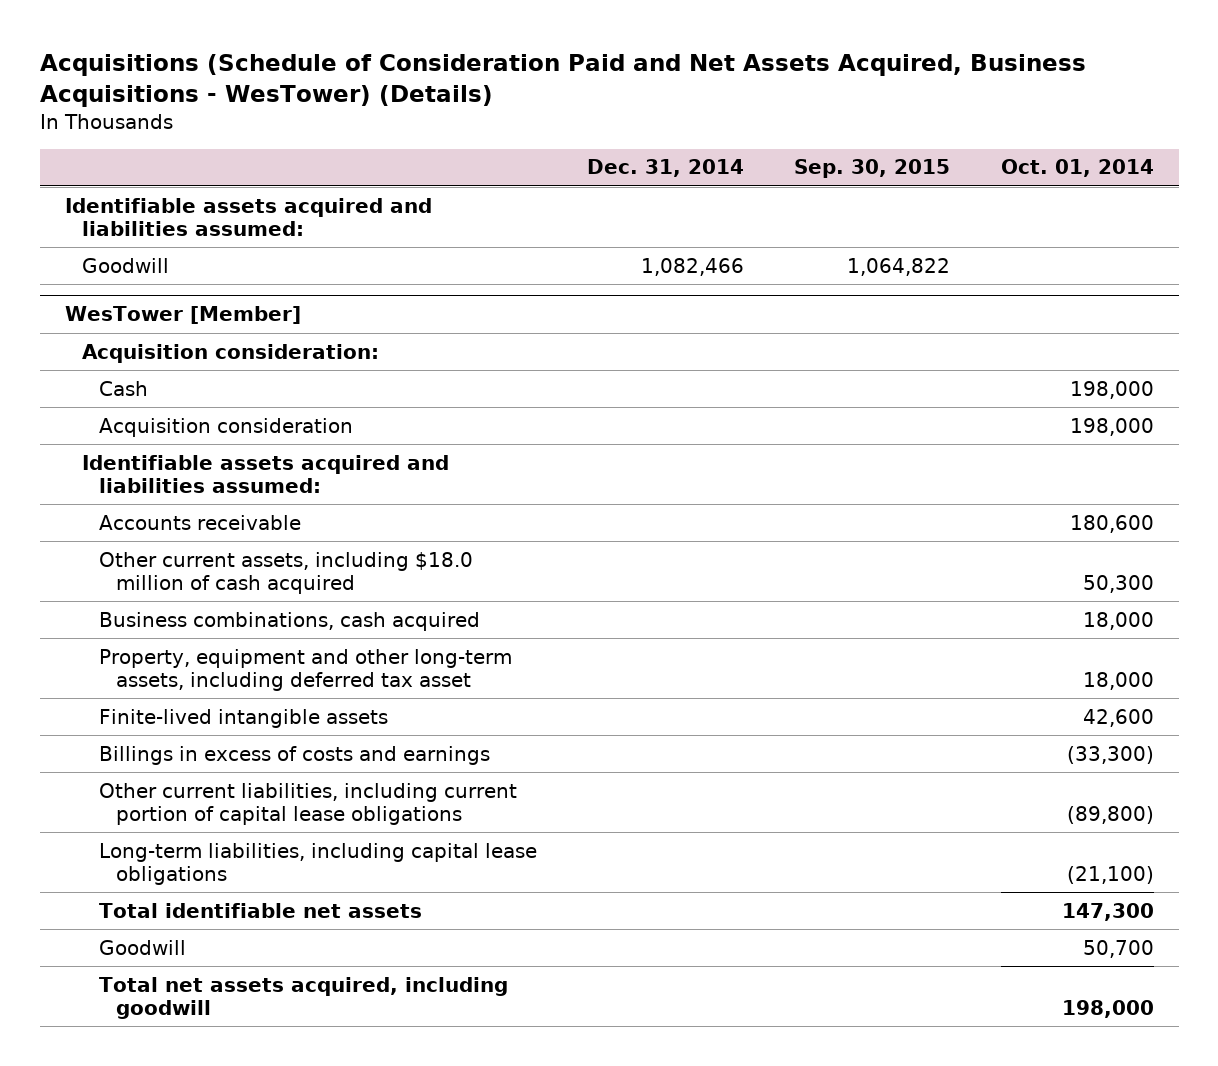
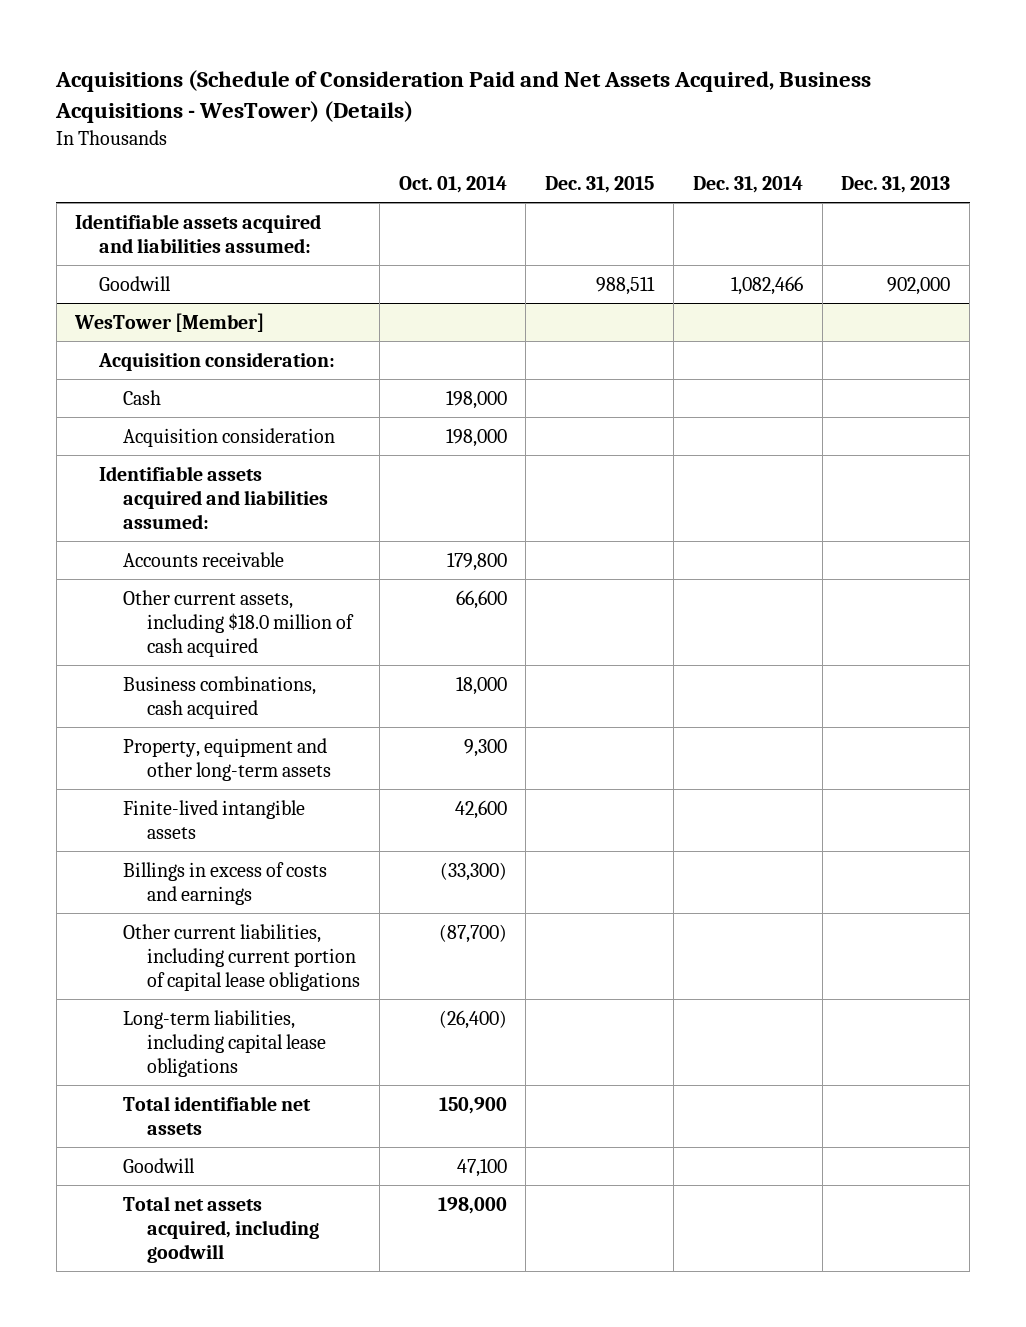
- | Dec. 31, 2014 | Sep. 30, 2015 | Oct. 01, 2014
+ | Oct. 01, 2014 | Dec. 31, 2015 | Dec. 31, 2014 | Dec. 31, 2013
@ WesTower [Member]
- Accounts receivable | | | 180,600
- Other current assets, including $18.0 million of cash acquired | | | 50,300
+ Accounts receivable | 179,800 | | |
+ Other current assets, including $18.0 million of cash acquired | 66,600 | | |
- Property, equipment and other long-term assets, including deferred tax asset | | | 18,000
+ Property, equipment and other long-term assets | 9,300 | | |
- Other current liabilities, including current portion of capital lease obligations | | | (89,800)
- Long-term liabilities, including capital lease obligations | | | (21,100)
- Total identifiable net assets | | | 147,300
- Goodwill | | | 50,700
+ Other current liabilities, including current portion of capital lease obligations | (87,700) | | |
+ Long-term liabilities, including capital lease obligations | (26,400) | | |
+ Total identifiable net assets | 150,900 | | |
+ Goodwill | 47,100 | | |

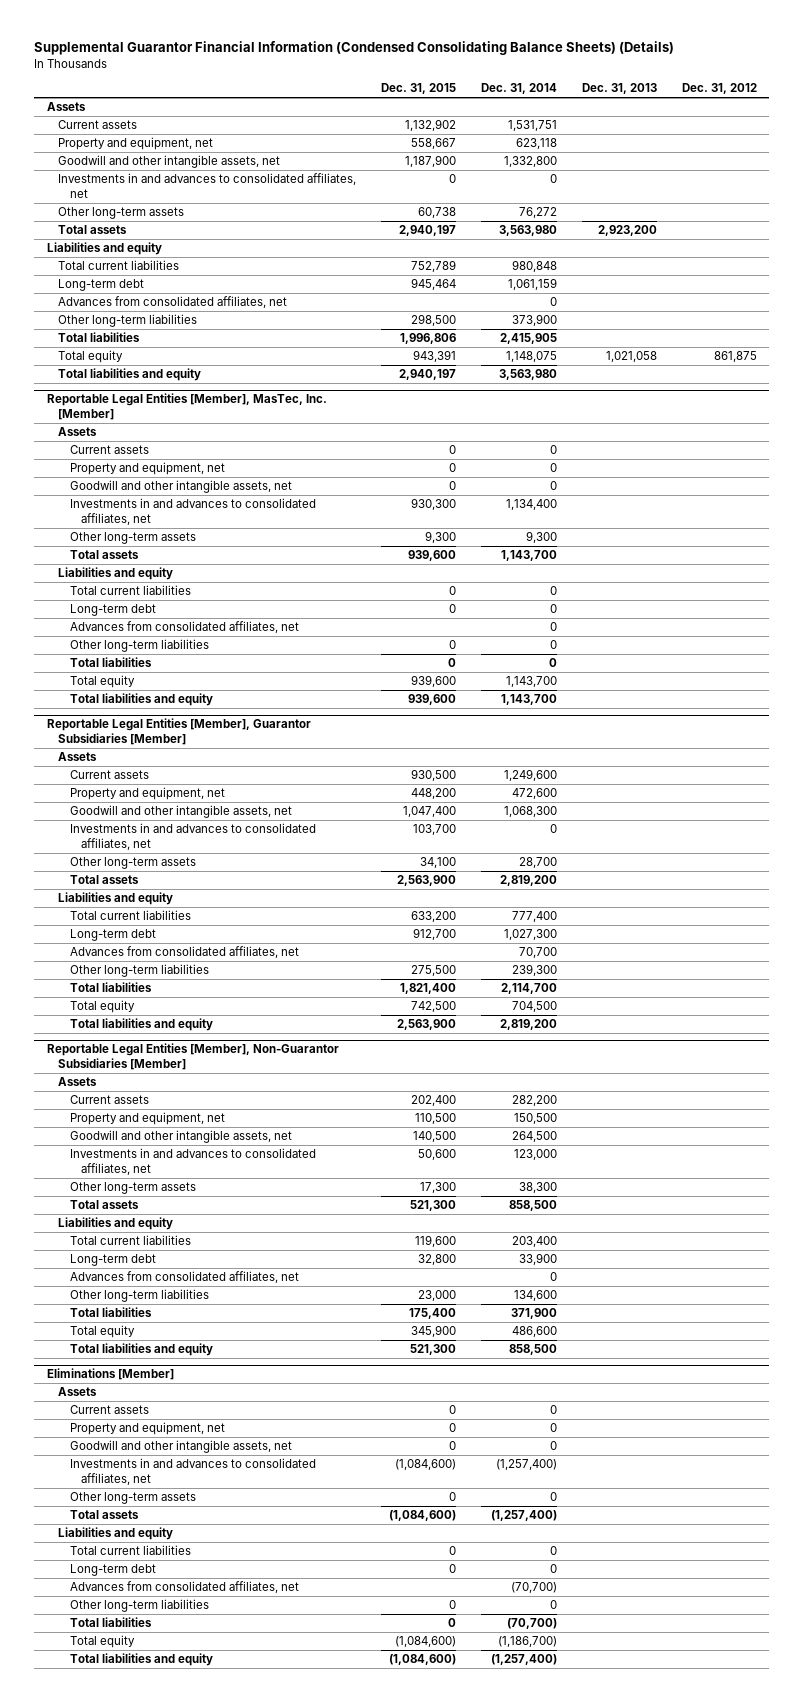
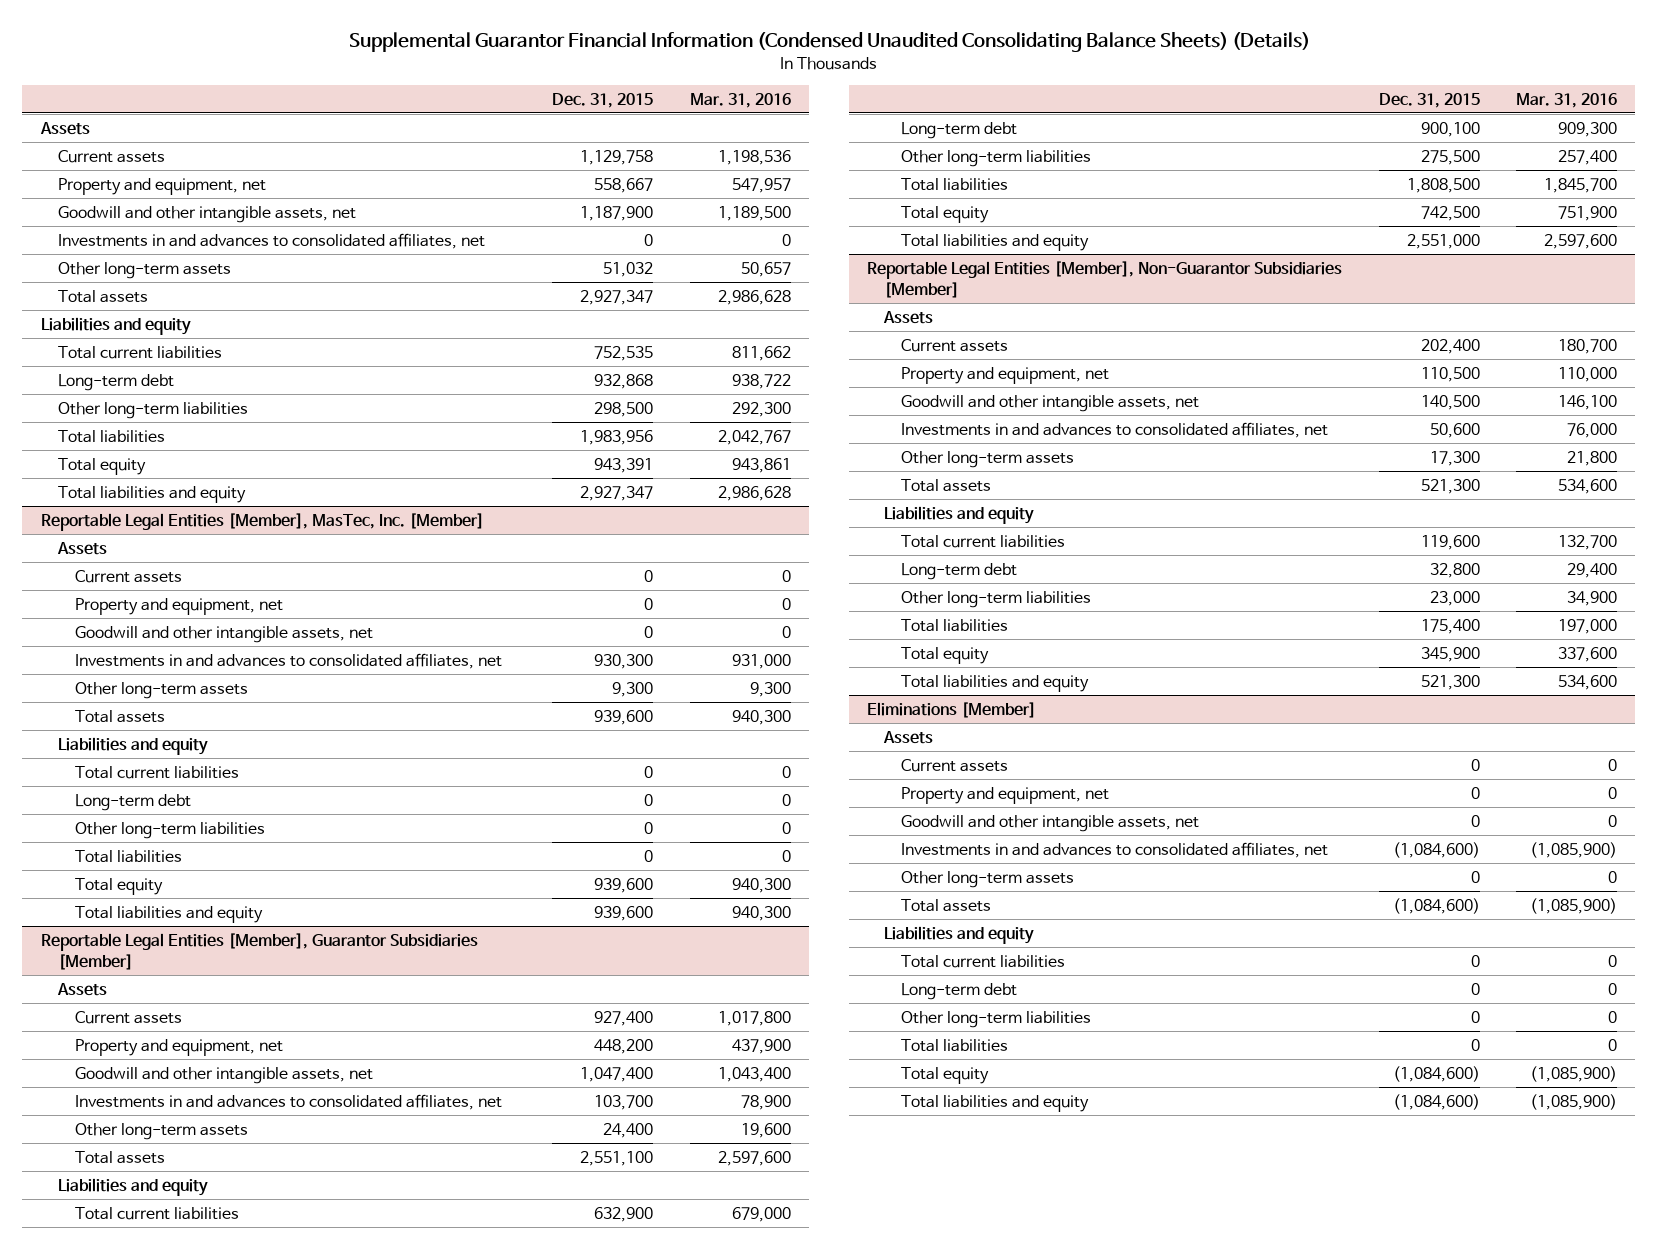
- Supplemental Guarantor Financial Information (Condensed Consolidating Balance Sheets) (Details)
+ Supplemental Guarantor Financial Information (Condensed Unaudited Consolidating Balance Sheets) (Details)
- | Dec. 31, 2015 | Dec. 31, 2014 | Dec. 31, 2013 | Dec. 31, 2012
+ | Dec. 31, 2015 | Mar. 31, 2016
- Current assets | 1,132,902 | 1,531,751 | |
+ Current assets | 1,129,758 | 1,198,536
- Other long-term assets | 60,738 | 76,272 | |
- Total assets | 2,940,197 | 3,563,980 | 2,923,200 |
+ Other long-term assets | 51,032 | 50,657
+ Total assets | 2,927,347 | 2,986,628
- Total current liabilities | 752,789 | 980,848 | |
- Long-term debt | 945,464 | 1,061,159 | |
- Advances from consolidated affiliates, net | | 0 | |
+ Total current liabilities | 752,535 | 811,662
+ Long-term debt | 932,868 | 938,722
- Total liabilities | 1,996,806 | 2,415,905 | |
+ Total liabilities | 1,983,956 | 2,042,767
- Total liabilities and equity | 2,940,197 | 3,563,980 | |
+ Total liabilities and equity | 2,927,347 | 2,986,628
@ Reportable Legal Entities [Member], MasTec, Inc. [Member]
- Advances from consolidated affiliates, net | | 0 | |
@ Reportable Legal Entities [Member], Guarantor Subsidiaries [Member]
- Current assets | 930,500 | 1,249,600 | |
+ Current assets | 927,400 | 1,017,800
- Other long-term assets | 34,100 | 28,700 | |
- Total assets | 2,563,900 | 2,819,200 | |
+ Other long-term assets | 24,400 | 19,600
+ Total assets | 2,551,100 | 2,597,600
- Total current liabilities | 633,200 | 777,400 | |
- Long-term debt | 912,700 | 1,027,300 | |
- Advances from consolidated affiliates, net | | 70,700 | |
+ Total current liabilities | 632,900 | 679,000
+ Long-term debt | 900,100 | 909,300
- Total liabilities | 1,821,400 | 2,114,700 | |
+ Total liabilities | 1,808,500 | 1,845,700
- Total liabilities and equity | 2,563,900 | 2,819,200 | |
+ Total liabilities and equity | 2,551,000 | 2,597,600
@ Reportable Legal Entities [Member], Non-Guarantor Subsidiaries [Member]
- Advances from consolidated affiliates, net | | 0 | |
@ Eliminations [Member]
- Advances from consolidated affiliates, net | | (70,700) | |

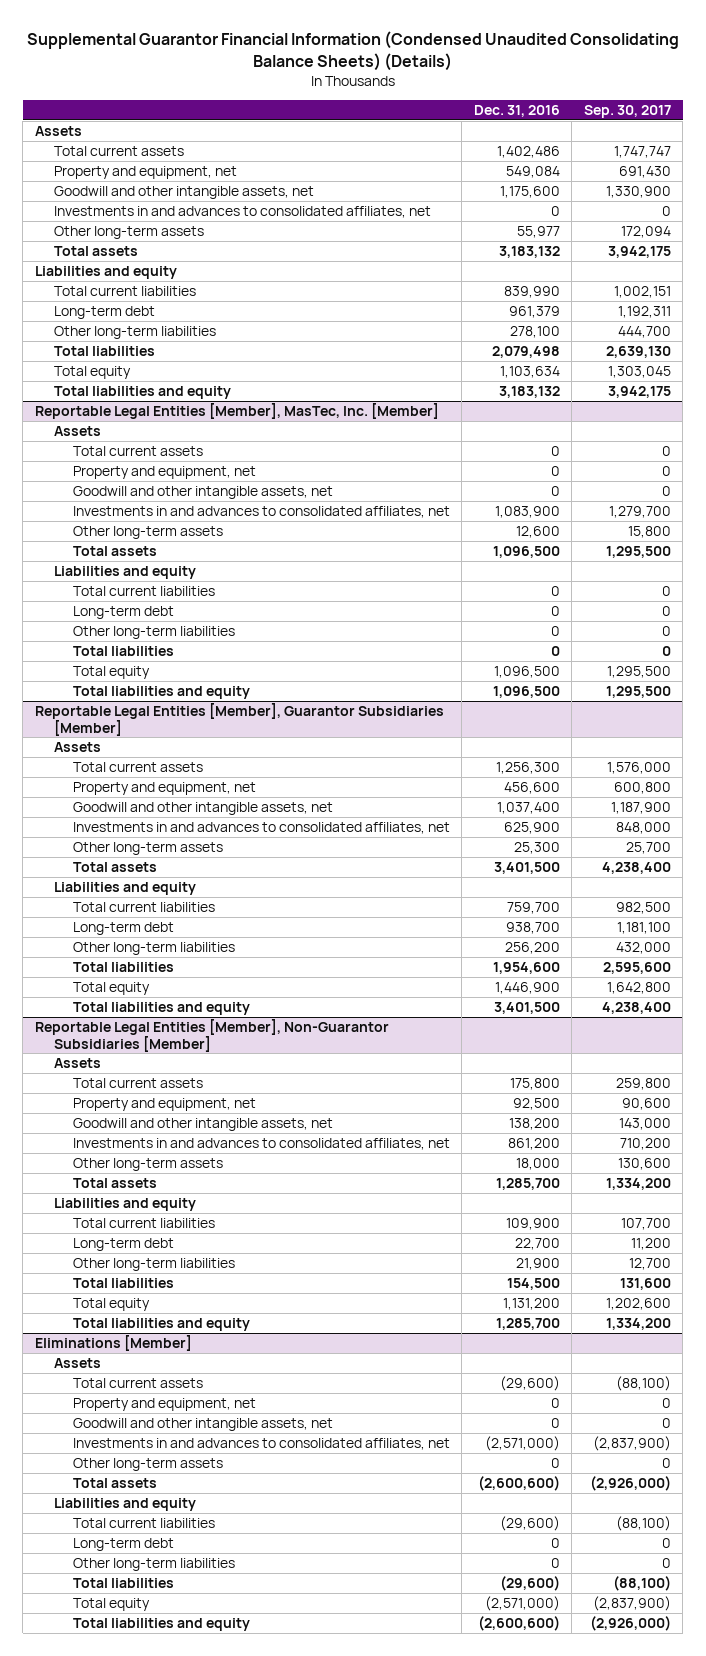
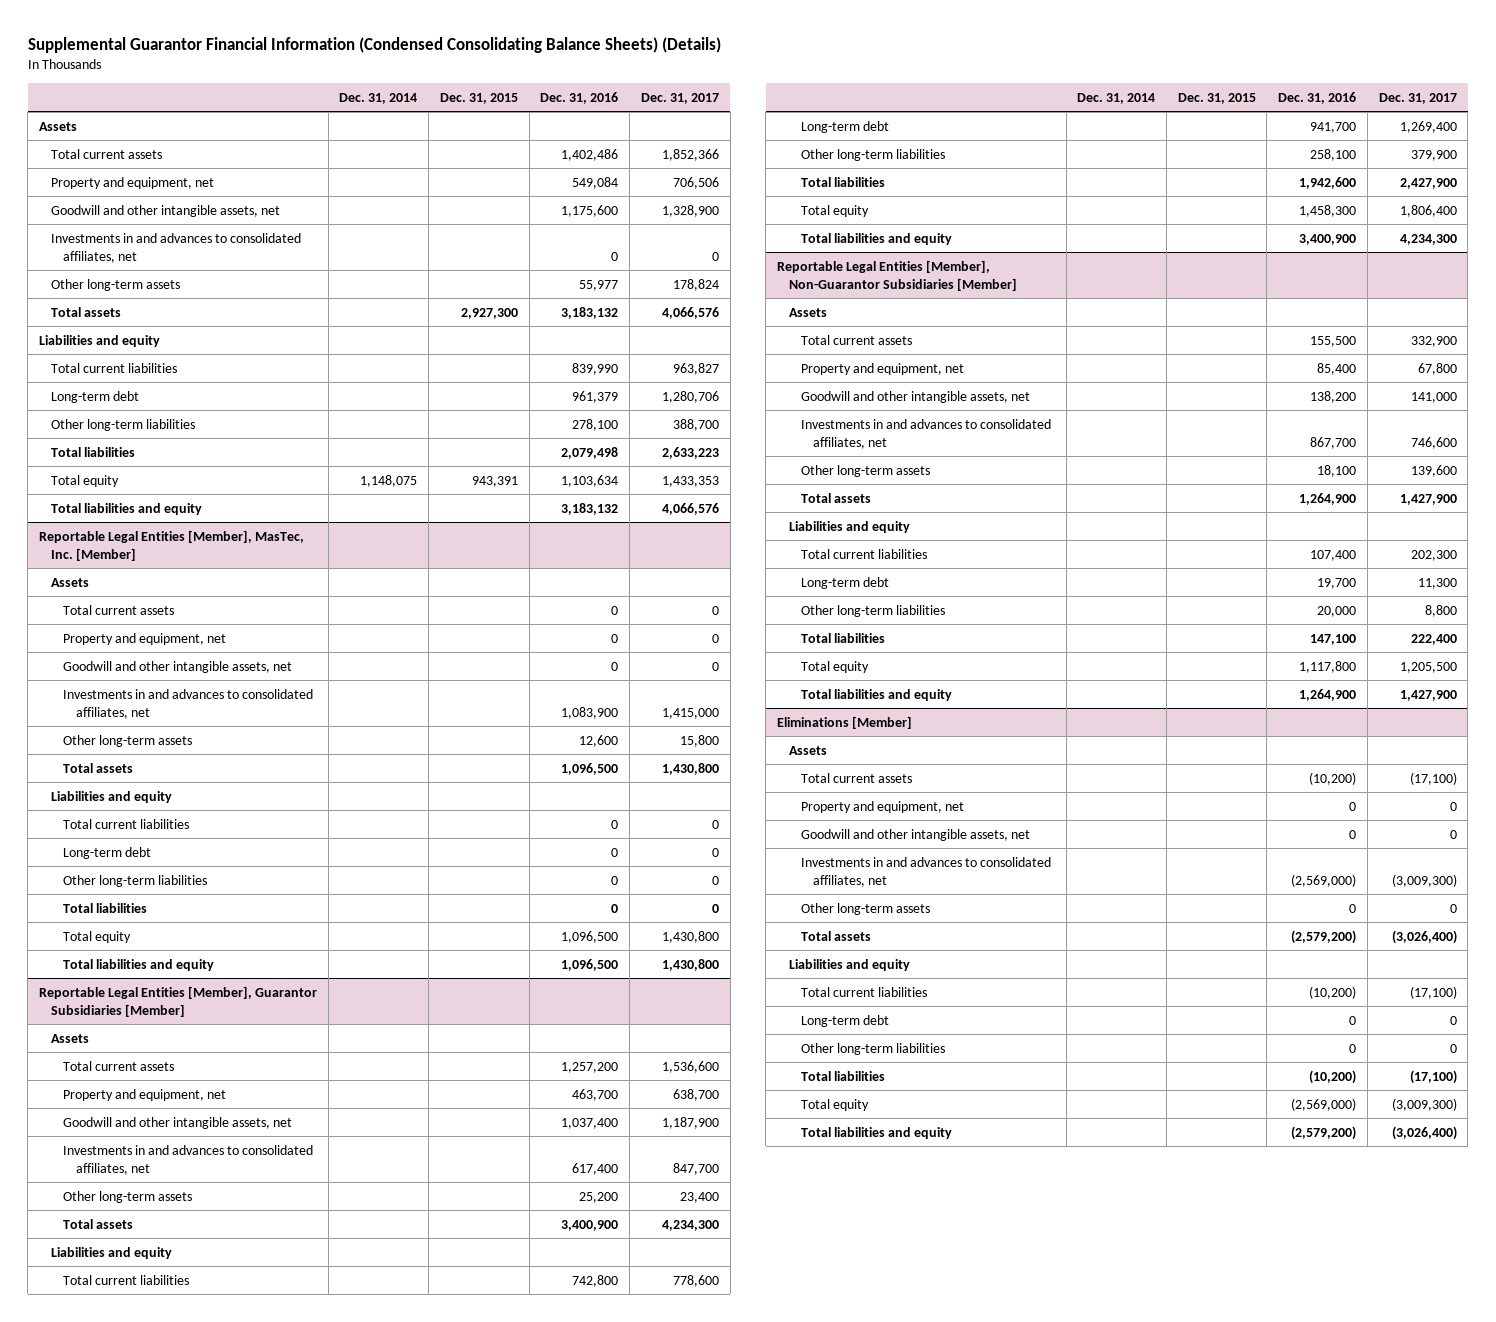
- Supplemental Guarantor Financial Information (Condensed Unaudited Consolidating Balance Sheets) (Details)
+ Supplemental Guarantor Financial Information (Condensed Consolidating Balance Sheets) (Details)
- | Dec. 31, 2016 | Sep. 30, 2017
+ | Dec. 31, 2014 | Dec. 31, 2015 | Dec. 31, 2016 | Dec. 31, 2017
@ Reportable Legal Entities [Member], Guarantor Subsidiaries [Member]
- Total current assets | 1,256,300 | 1,576,000
- Property and equipment, net | 456,600 | 600,800
+ Total current assets | | | 1,257,200 | 1,536,600
+ Property and equipment, net | | | 463,700 | 638,700
- Investments in and advances to consolidated affiliates, net | 625,900 | 848,000
- Other long-term assets | 25,300 | 25,700
- Total assets | 3,401,500 | 4,238,400
+ Investments in and advances to consolidated affiliates, net | | | 617,400 | 847,700
+ Other long-term assets | | | 25,200 | 23,400
+ Total assets | | | 3,400,900 | 4,234,300
- Total current liabilities | 759,700 | 982,500
- Long-term debt | 938,700 | 1,181,100
- Other long-term liabilities | 256,200 | 432,000
- Total liabilities | 1,954,600 | 2,595,600
- Total equity | 1,446,900 | 1,642,800
- Total liabilities and equity | 3,401,500 | 4,238,400
+ Total current liabilities | | | 742,800 | 778,600
+ Long-term debt | | | 941,700 | 1,269,400
+ Other long-term liabilities | | | 258,100 | 379,900
+ Total liabilities | | | 1,942,600 | 2,427,900
+ Total equity | | | 1,458,300 | 1,806,400
+ Total liabilities and equity | | | 3,400,900 | 4,234,300
@ Reportable Legal Entities [Member], Non-Guarantor Subsidiaries [Member]
- Total current assets | 175,800 | 259,800
- Property and equipment, net | 92,500 | 90,600
+ Total current assets | | | 155,500 | 332,900
+ Property and equipment, net | | | 85,400 | 67,800
- Investments in and advances to consolidated affiliates, net | 861,200 | 710,200
- Other long-term assets | 18,000 | 130,600
- Total assets | 1,285,700 | 1,334,200
+ Investments in and advances to consolidated affiliates, net | | | 867,700 | 746,600
+ Other long-term assets | | | 18,100 | 139,600
+ Total assets | | | 1,264,900 | 1,427,900
- Total current liabilities | 109,900 | 107,700
- Long-term debt | 22,700 | 11,200
- Other long-term liabilities | 21,900 | 12,700
- Total liabilities | 154,500 | 131,600
- Total equity | 1,131,200 | 1,202,600
- Total liabilities and equity | 1,285,700 | 1,334,200
+ Total current liabilities | | | 107,400 | 202,300
+ Long-term debt | | | 19,700 | 11,300
+ Other long-term liabilities | | | 20,000 | 8,800
+ Total liabilities | | | 147,100 | 222,400
+ Total equity | | | 1,117,800 | 1,205,500
+ Total liabilities and equity | | | 1,264,900 | 1,427,900
@ Eliminations [Member]
- Total current assets | (29,600) | (88,100)
+ Total current assets | | | (10,200) | (17,100)
- Investments in and advances to consolidated affiliates, net | (2,571,000) | (2,837,900)
+ Investments in and advances to consolidated affiliates, net | | | (2,569,000) | (3,009,300)
- Total assets | (2,600,600) | (2,926,000)
+ Total assets | | | (2,579,200) | (3,026,400)
- Total current liabilities | (29,600) | (88,100)
+ Total current liabilities | | | (10,200) | (17,100)
- Total liabilities | (29,600) | (88,100)
- Total equity | (2,571,000) | (2,837,900)
- Total liabilities and equity | (2,600,600) | (2,926,000)
+ Total liabilities | | | (10,200) | (17,100)
+ Total equity | | | (2,569,000) | (3,009,300)
+ Total liabilities and equity | | | (2,579,200) | (3,026,400)

